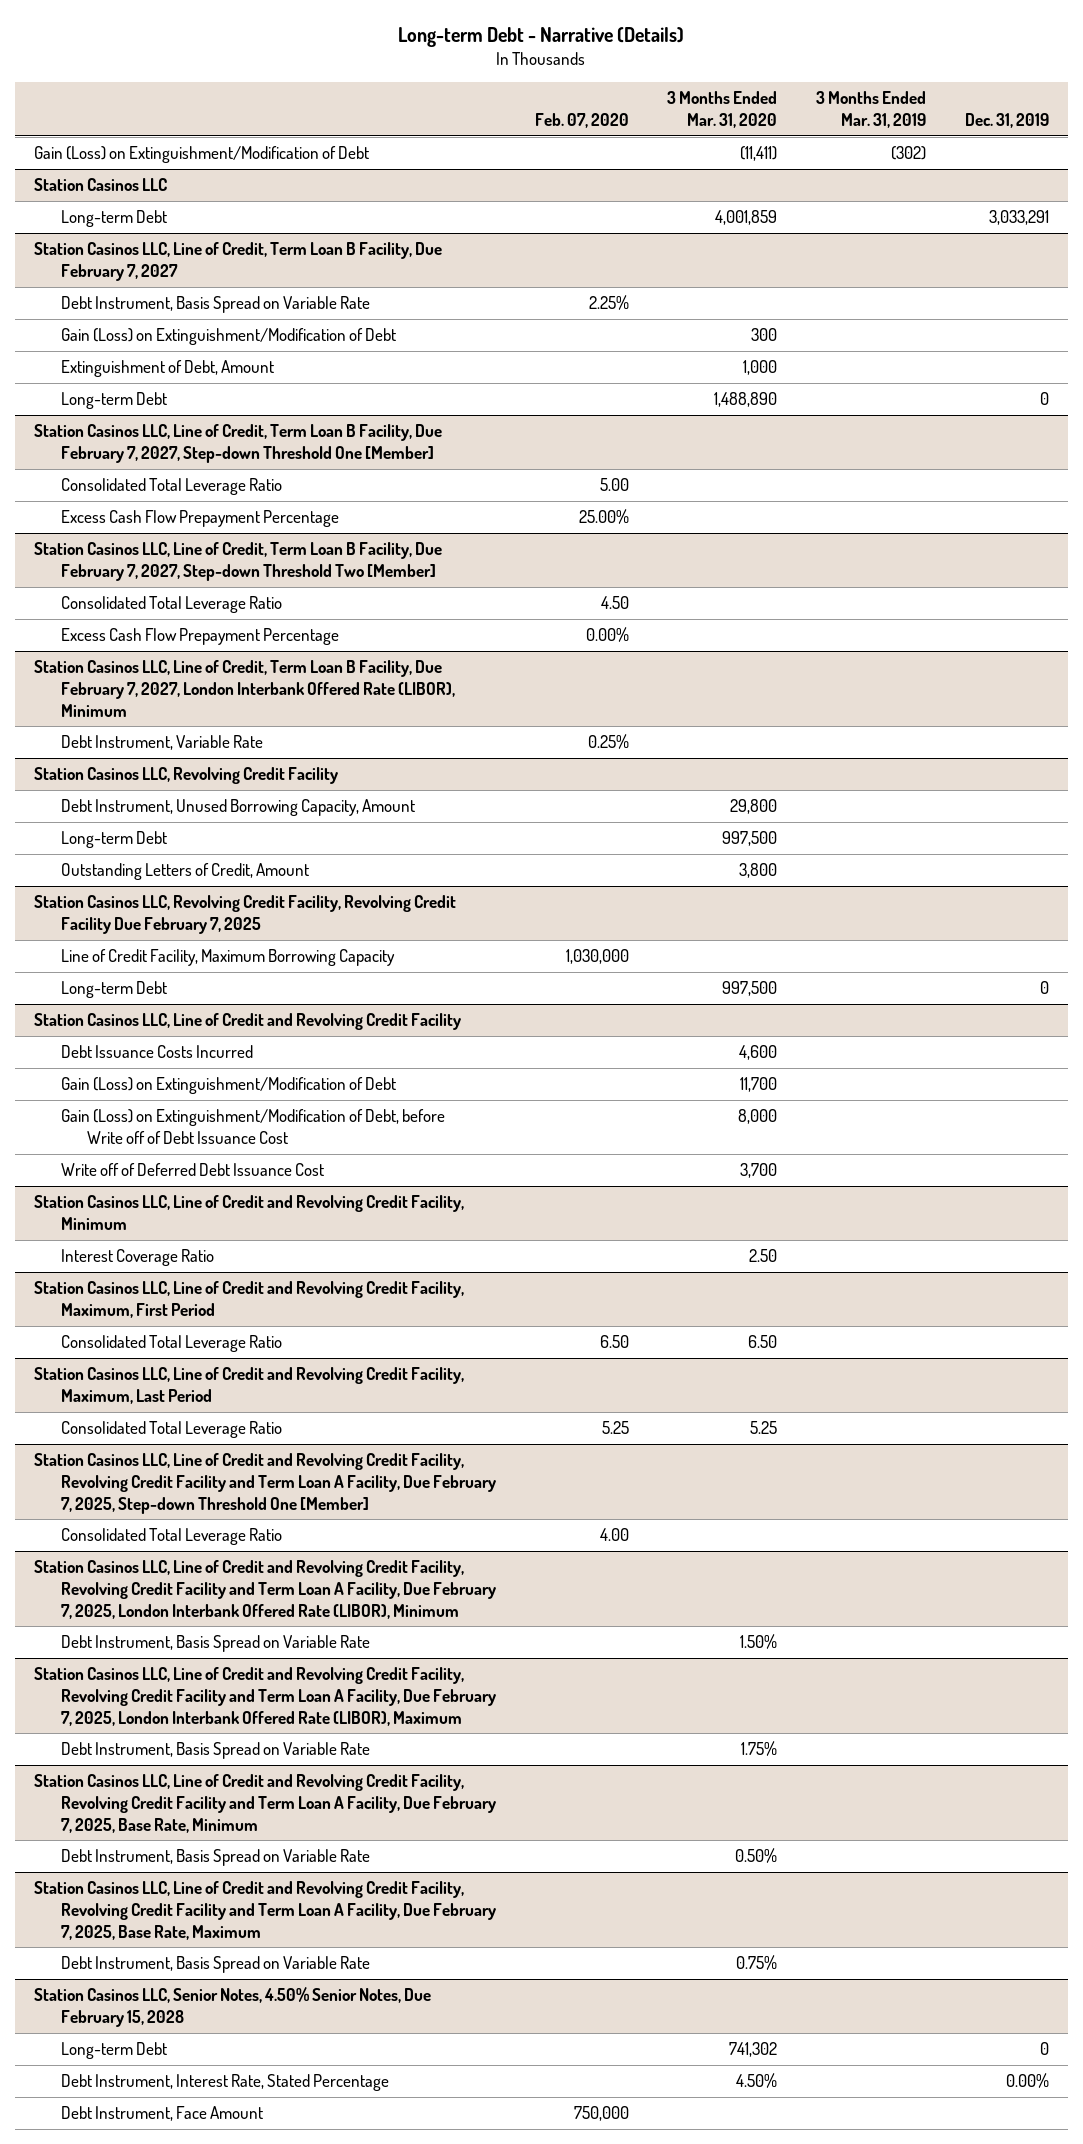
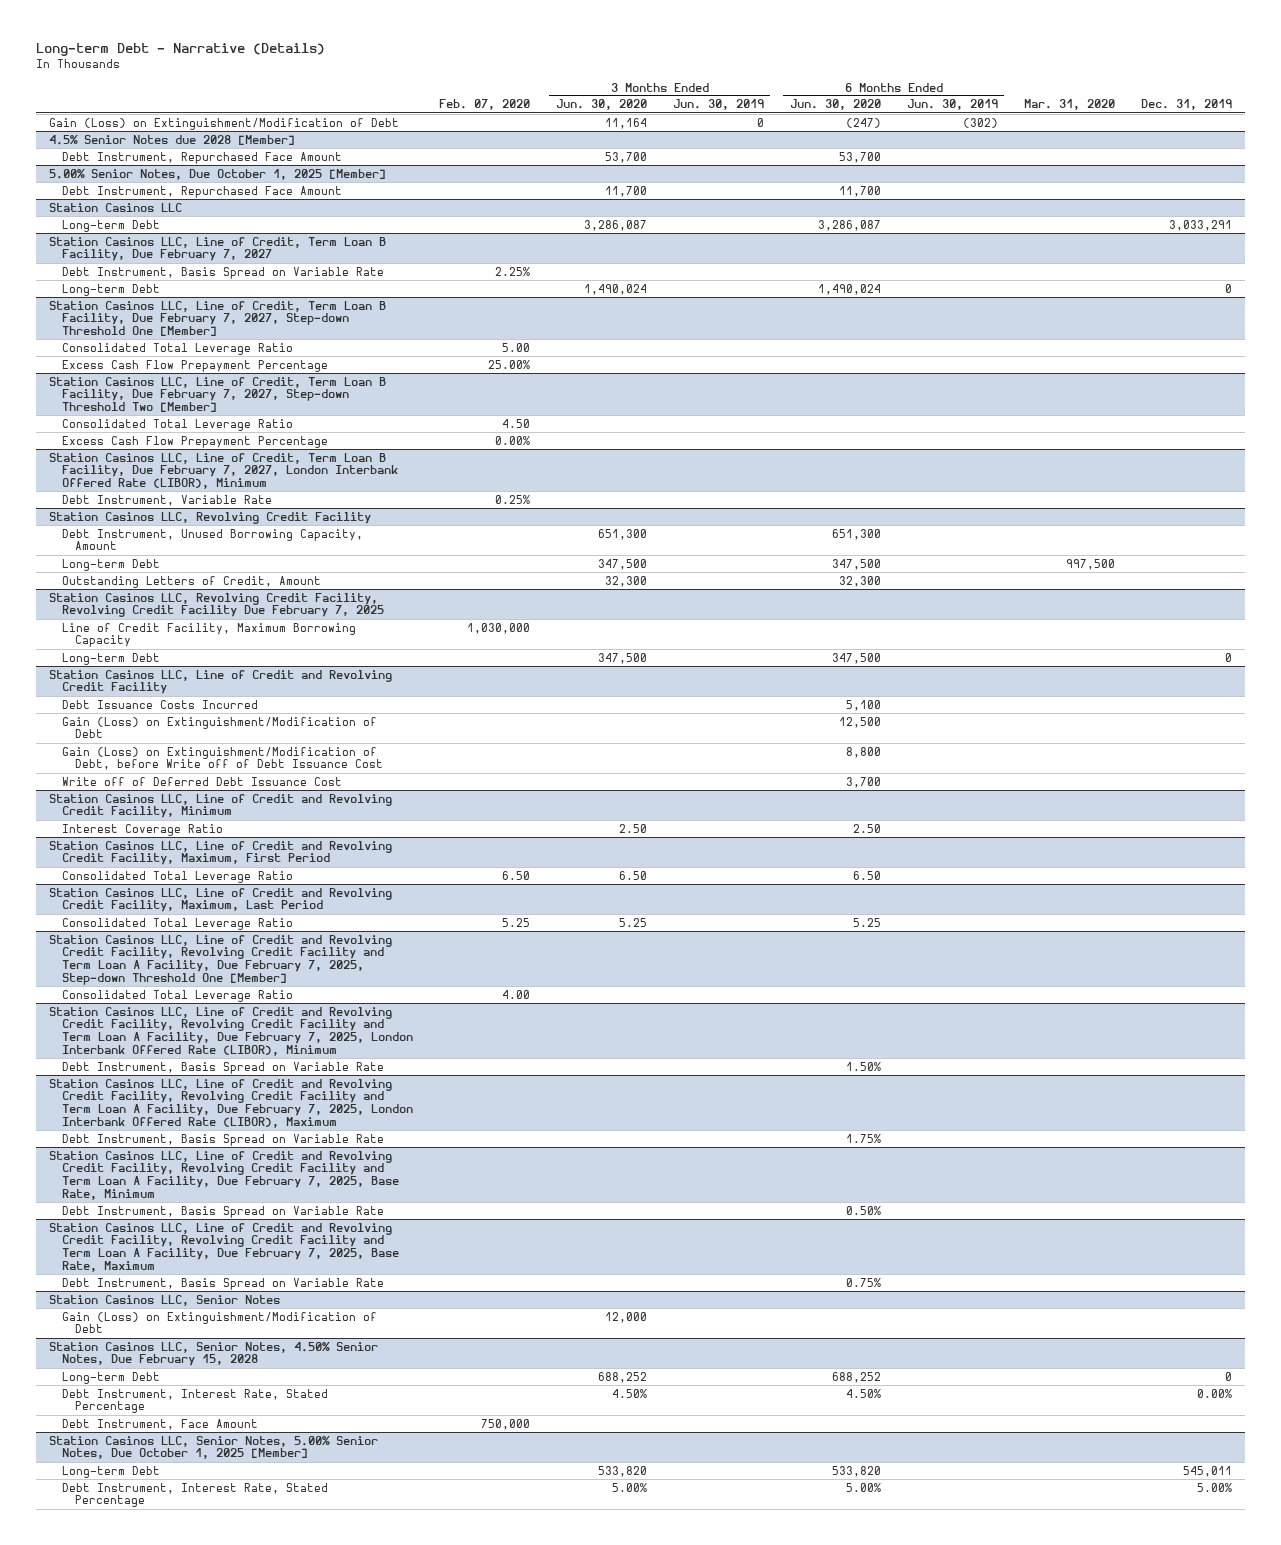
- | Feb. 07, 2020 | 3 Months Ended Mar. 31, 2020 | 3 Months Ended Mar. 31, 2019 | Dec. 31, 2019
+ | Feb. 07, 2020 | 3 Months Ended Jun. 30, 2020 | 3 Months Ended Jun. 30, 2019 | 6 Months Ended Jun. 30, 2020 | 6 Months Ended Jun. 30, 2019 | Mar. 31, 2020 | Dec. 31, 2019
+ 4.5% Senior Notes due 2028 [Member]
+ Debt Instrument, Repurchased Face Amount | | 53,700 | | 53,700 | | |
+ 5.00% Senior Notes, Due October 1, 2025 [Member]
+ Debt Instrument, Repurchased Face Amount | | 11,700 | | 11,700 | | |
@ Station Casinos LLC, Line of Credit, Term Loan B Facility, Due February 7, 2027
- Gain (Loss) on Extinguishment/Modification of Debt | | 300 | |
- Extinguishment of Debt, Amount | | 1,000 | |
+ Station Casinos LLC, Senior Notes
+ Gain (Loss) on Extinguishment/Modification of Debt | | 12,000 | | | | |
+ Station Casinos LLC, Senior Notes, 5.00% Senior Notes, Due October 1, 2025 [Member]
+ Long-term Debt | | 533,820 | | 533,820 | | | 545,011
+ Debt Instrument, Interest Rate, Stated Percentage | | 5.00% | | 5.00% | | | 5.00%

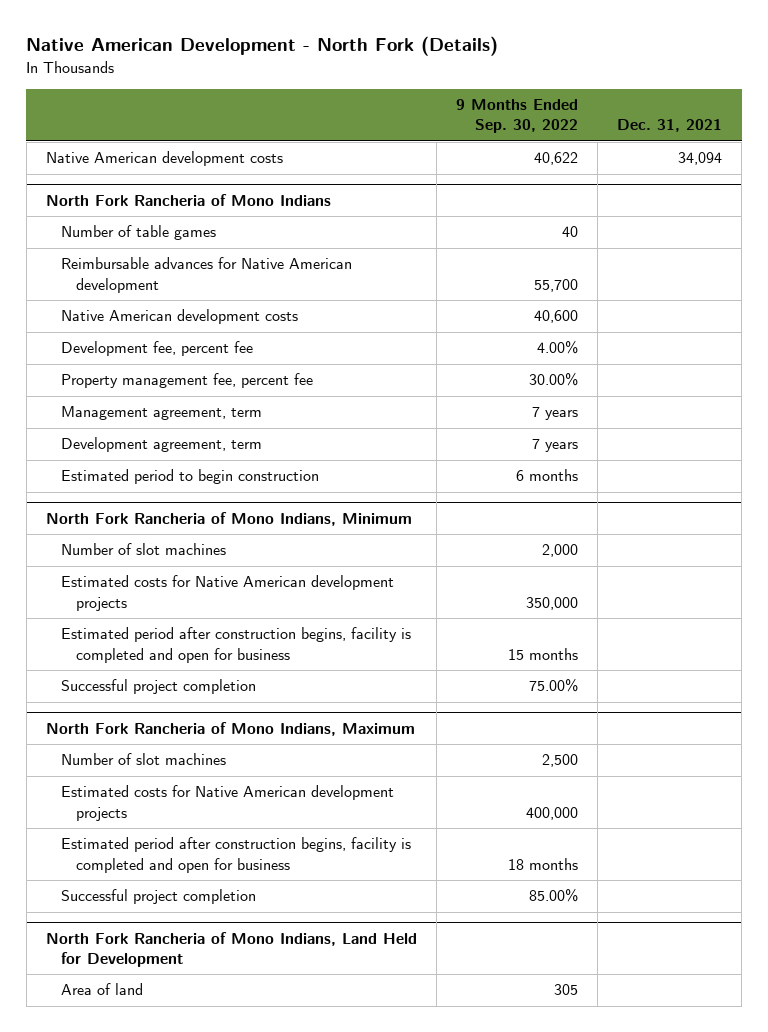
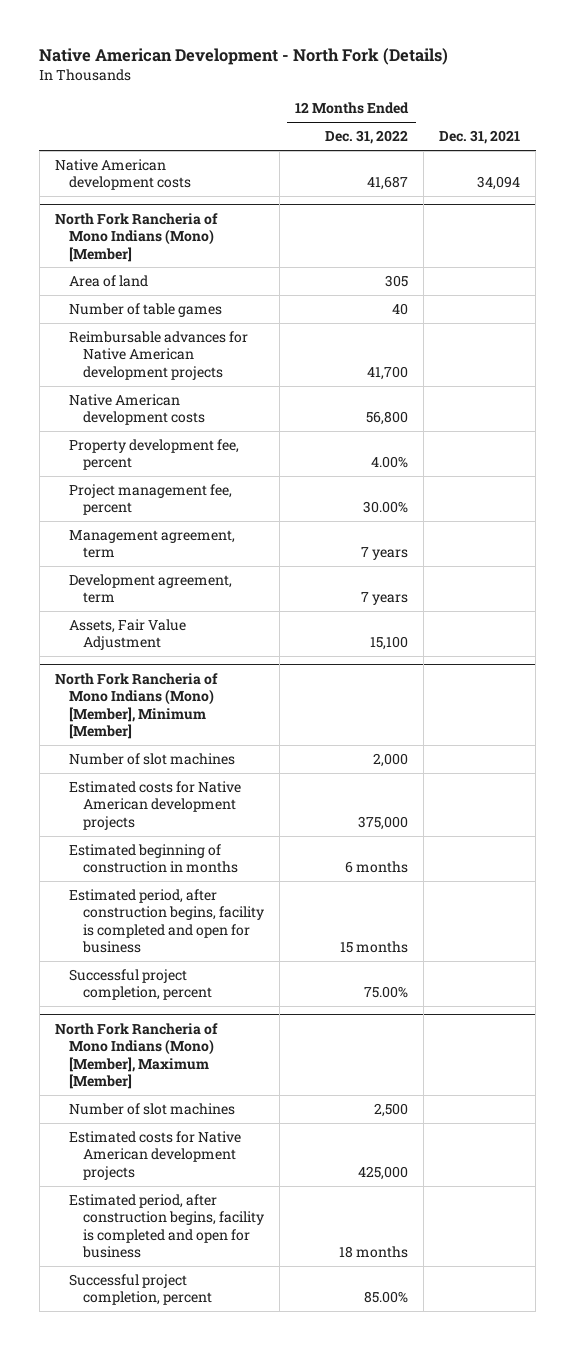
- | 9 Months Ended Sep. 30, 2022 | Dec. 31, 2021
+ | 12 Months Ended Dec. 31, 2022 | Dec. 31, 2021
- North Fork Rancheria of Mono Indians
+ North Fork Rancheria of Mono Indians (Mono) [Member]
+ Area of land | 305 |
- Reimbursable advances for Native American development | 55,700 |
+ Reimbursable advances for Native American development projects | 41,700 |
- Development fee, percent fee | 4.00% |
- Property management fee, percent fee | 30.00% |
+ Property development fee, percent | 4.00% |
+ Project management fee, percent | 30.00% |
- Estimated period to begin construction | 6 months |
- North Fork Rancheria of Mono Indians, Minimum
+ Assets, Fair Value Adjustment | 15,100 |
+ North Fork Rancheria of Mono Indians (Mono) [Member], Minimum [Member]
- Estimated period after construction begins, facility is completed and open for business | 15 months |
- Successful project completion | 75.00% |
- North Fork Rancheria of Mono Indians, Maximum
+ Estimated beginning of construction in months | 6 months |
+ Estimated period, after construction begins, facility is completed and open for business | 15 months |
+ Successful project completion, percent | 75.00% |
+ North Fork Rancheria of Mono Indians (Mono) [Member], Maximum [Member]
- Estimated period after construction begins, facility is completed and open for business | 18 months |
- Successful project completion | 85.00% |
- North Fork Rancheria of Mono Indians, Land Held for Development
- Area of land | 305 |
+ Estimated period, after construction begins, facility is completed and open for business | 18 months |
+ Successful project completion, percent | 85.00% |

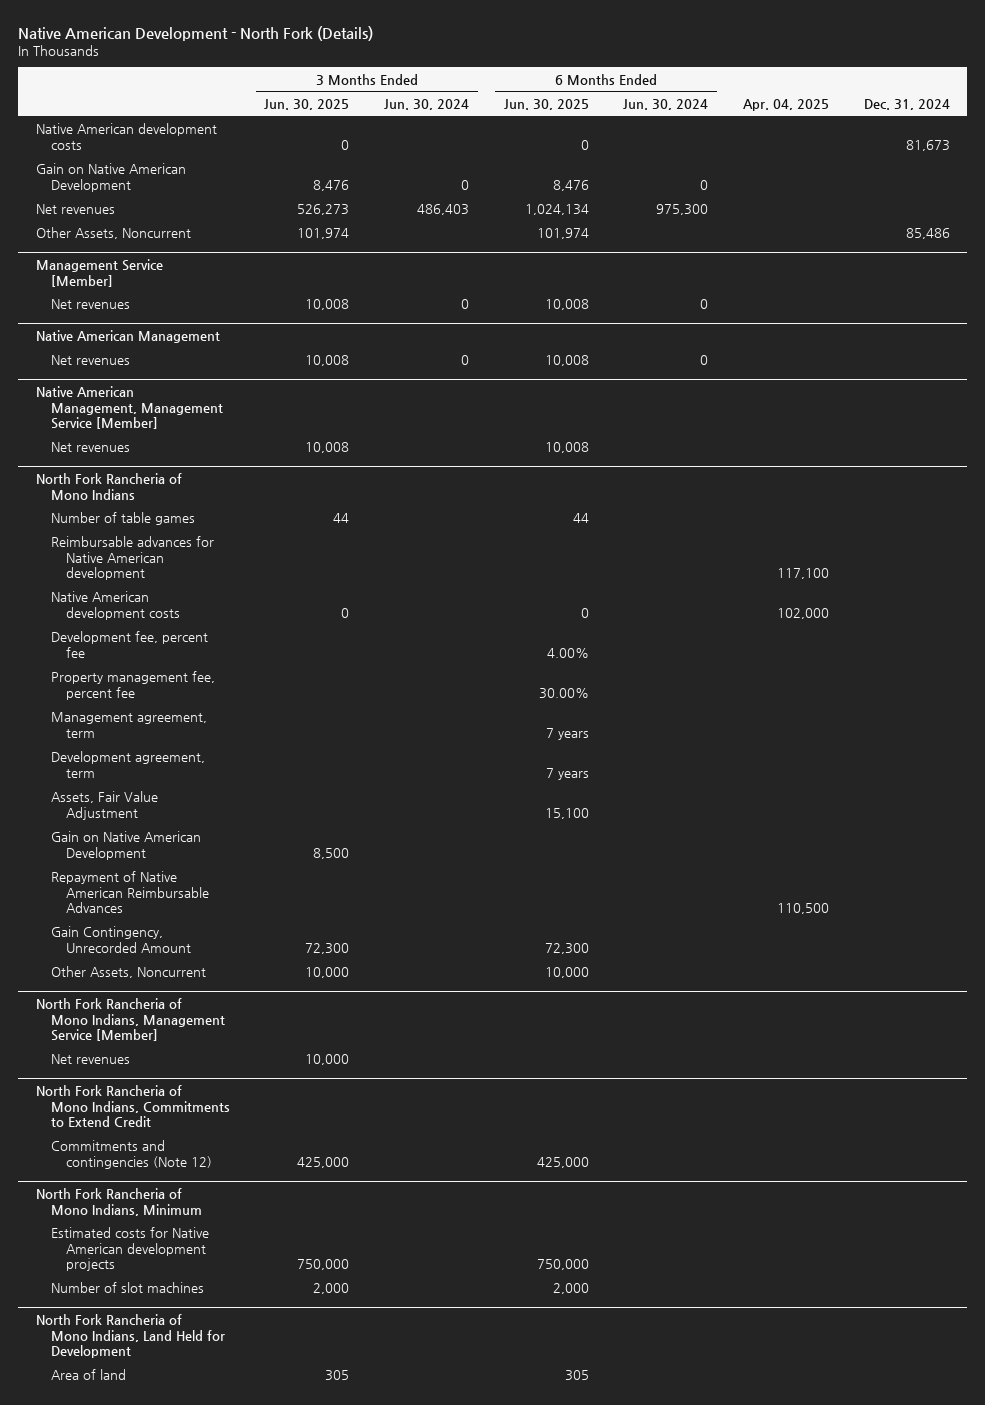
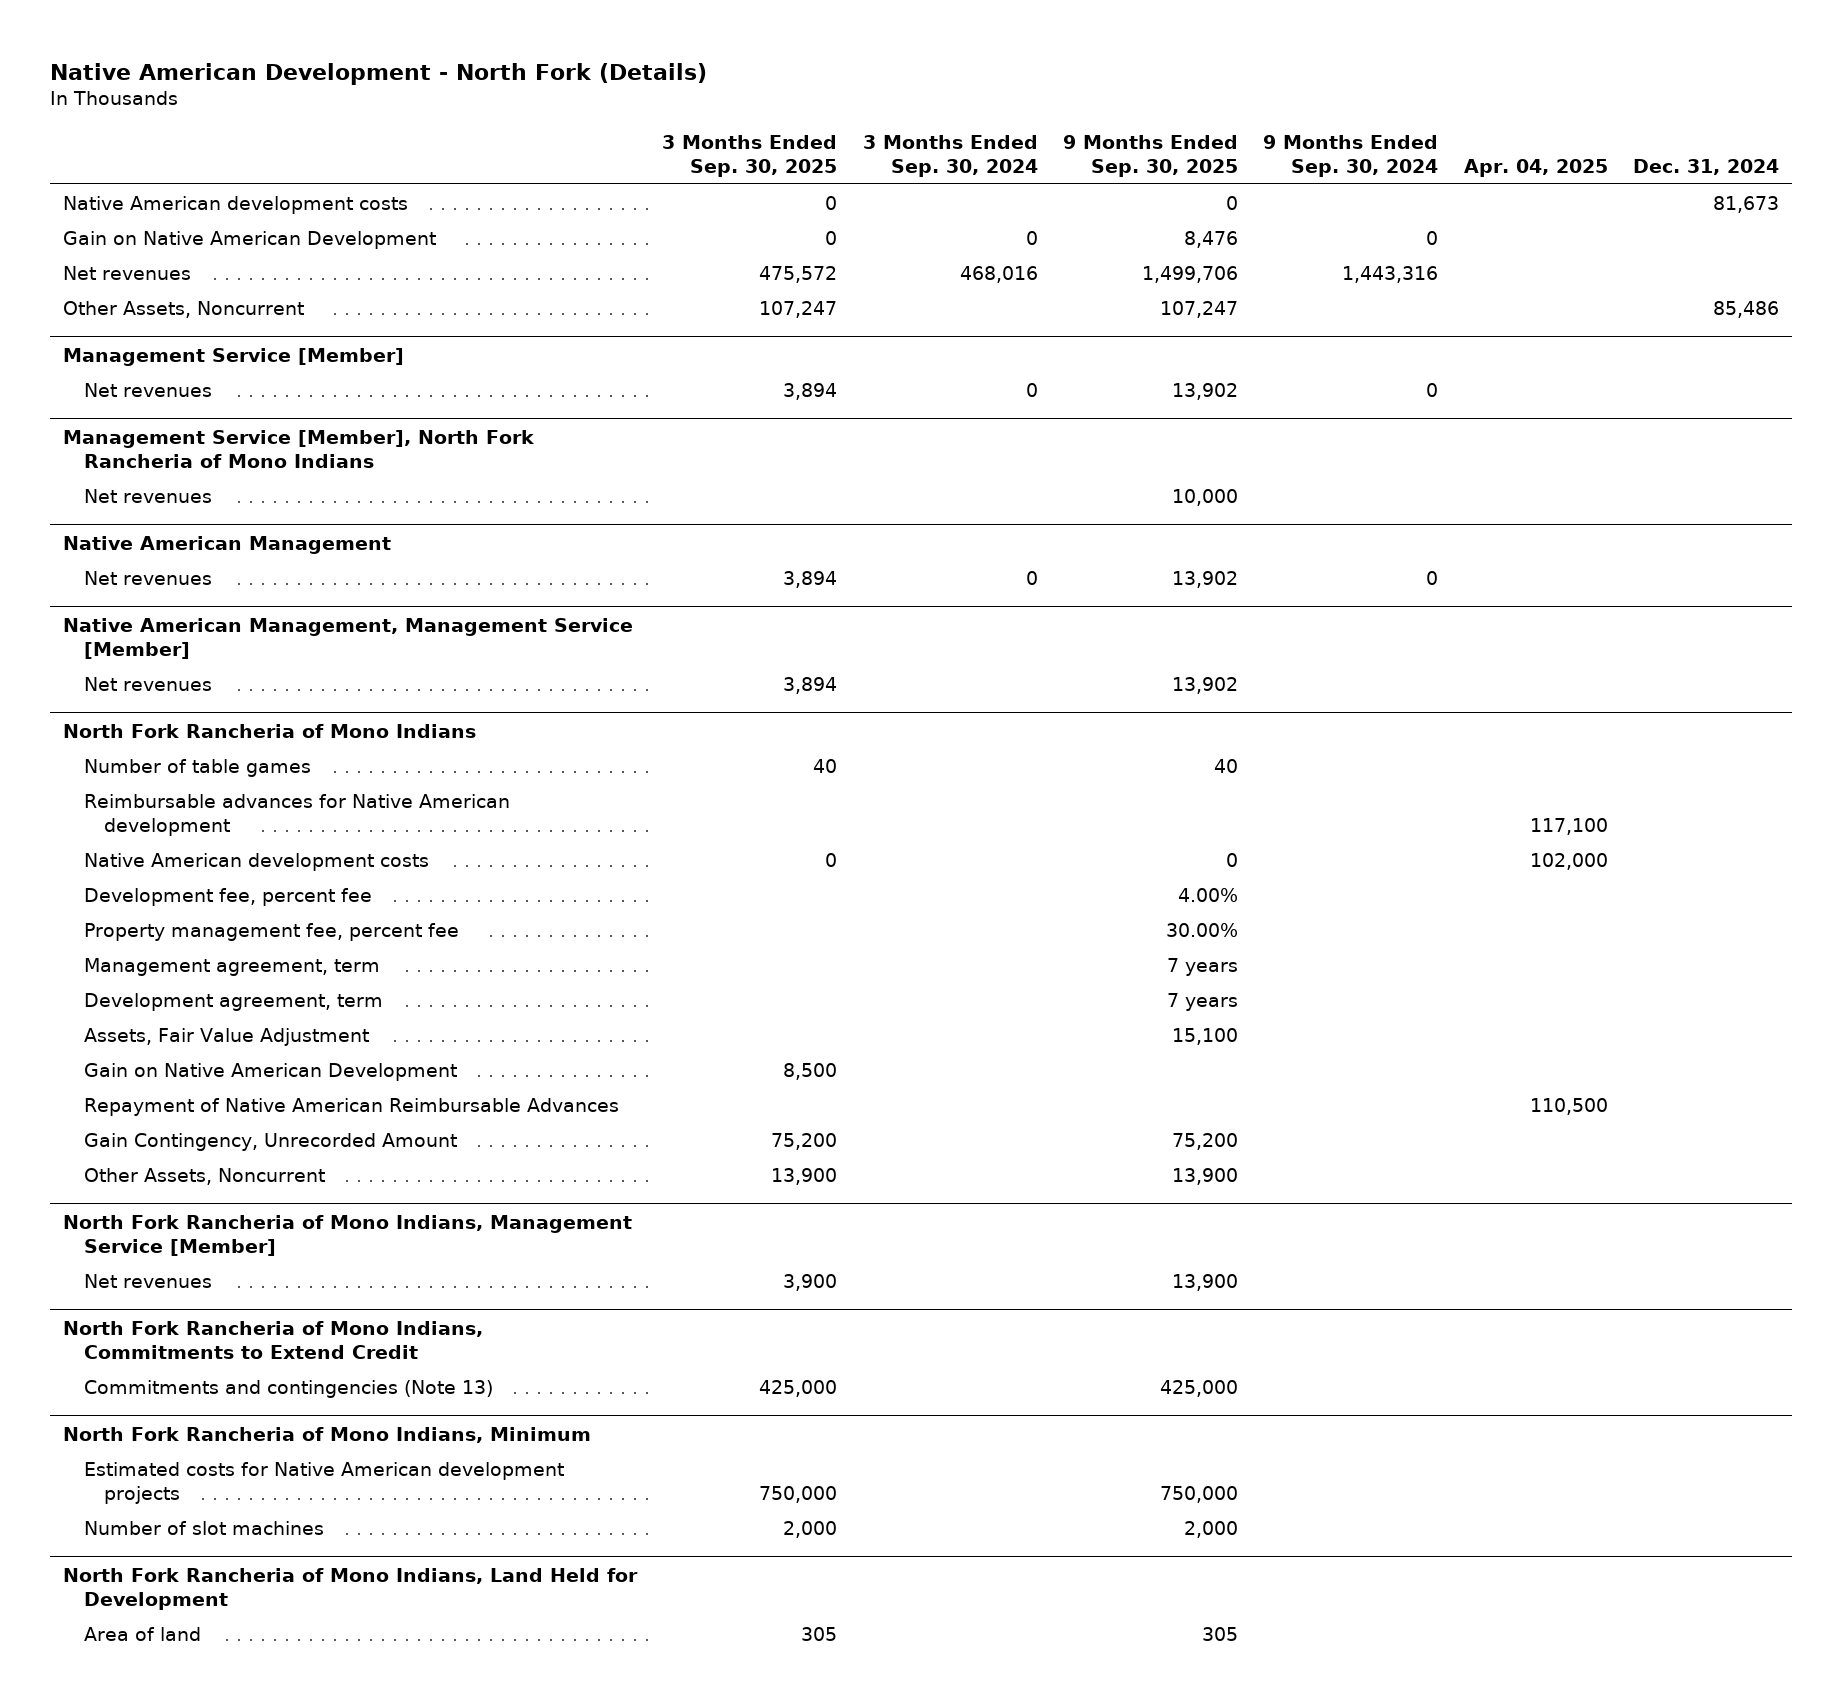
- | 3 Months Ended Jun. 30, 2025 | 3 Months Ended Jun. 30, 2024 | 6 Months Ended Jun. 30, 2025 | 6 Months Ended Jun. 30, 2024 | Apr. 04, 2025 | Dec. 31, 2024
+ | 3 Months Ended Sep. 30, 2025 | 3 Months Ended Sep. 30, 2024 | 9 Months Ended Sep. 30, 2025 | 9 Months Ended Sep. 30, 2024 | Apr. 04, 2025 | Dec. 31, 2024
+ Management Service [Member], North Fork Rancheria of Mono Indians
+ Net revenues | | | 10,000 | | |
@ North Fork Rancheria of Mono Indians, Commitments to Extend Credit
- Commitments and contingencies (Note 12) | 425,000 | | 425,000 | | |
+ Commitments and contingencies (Note 13) | 425,000 | | 425,000 | | |

